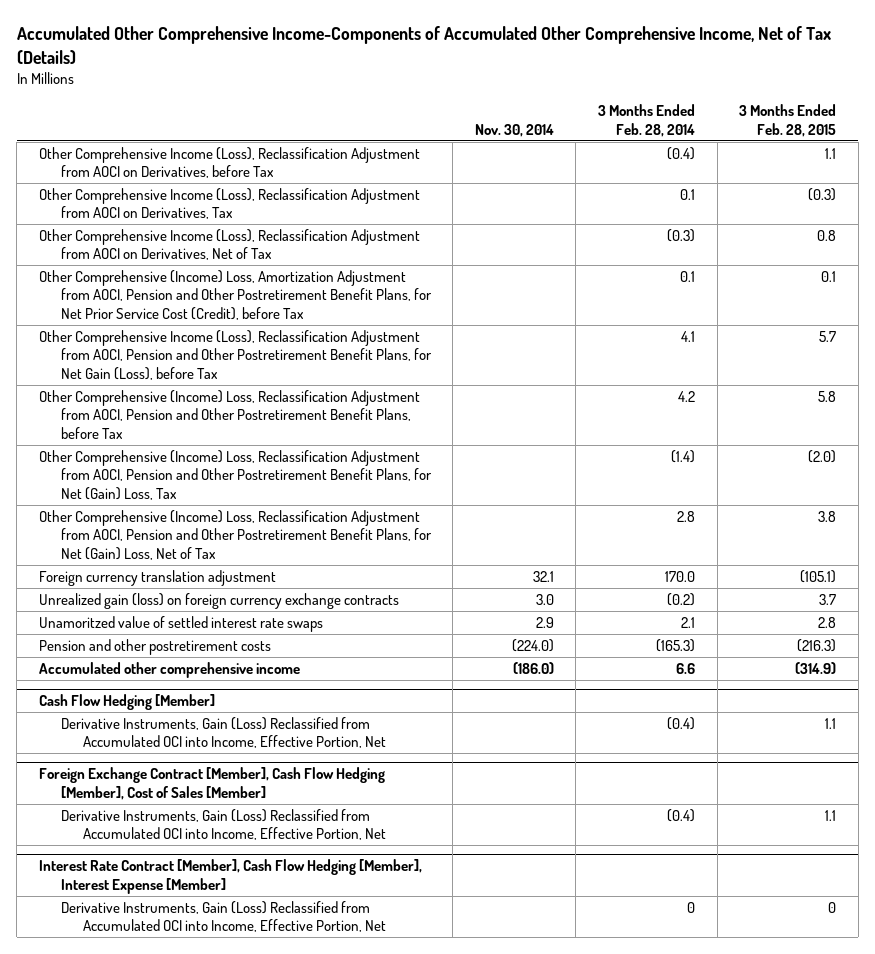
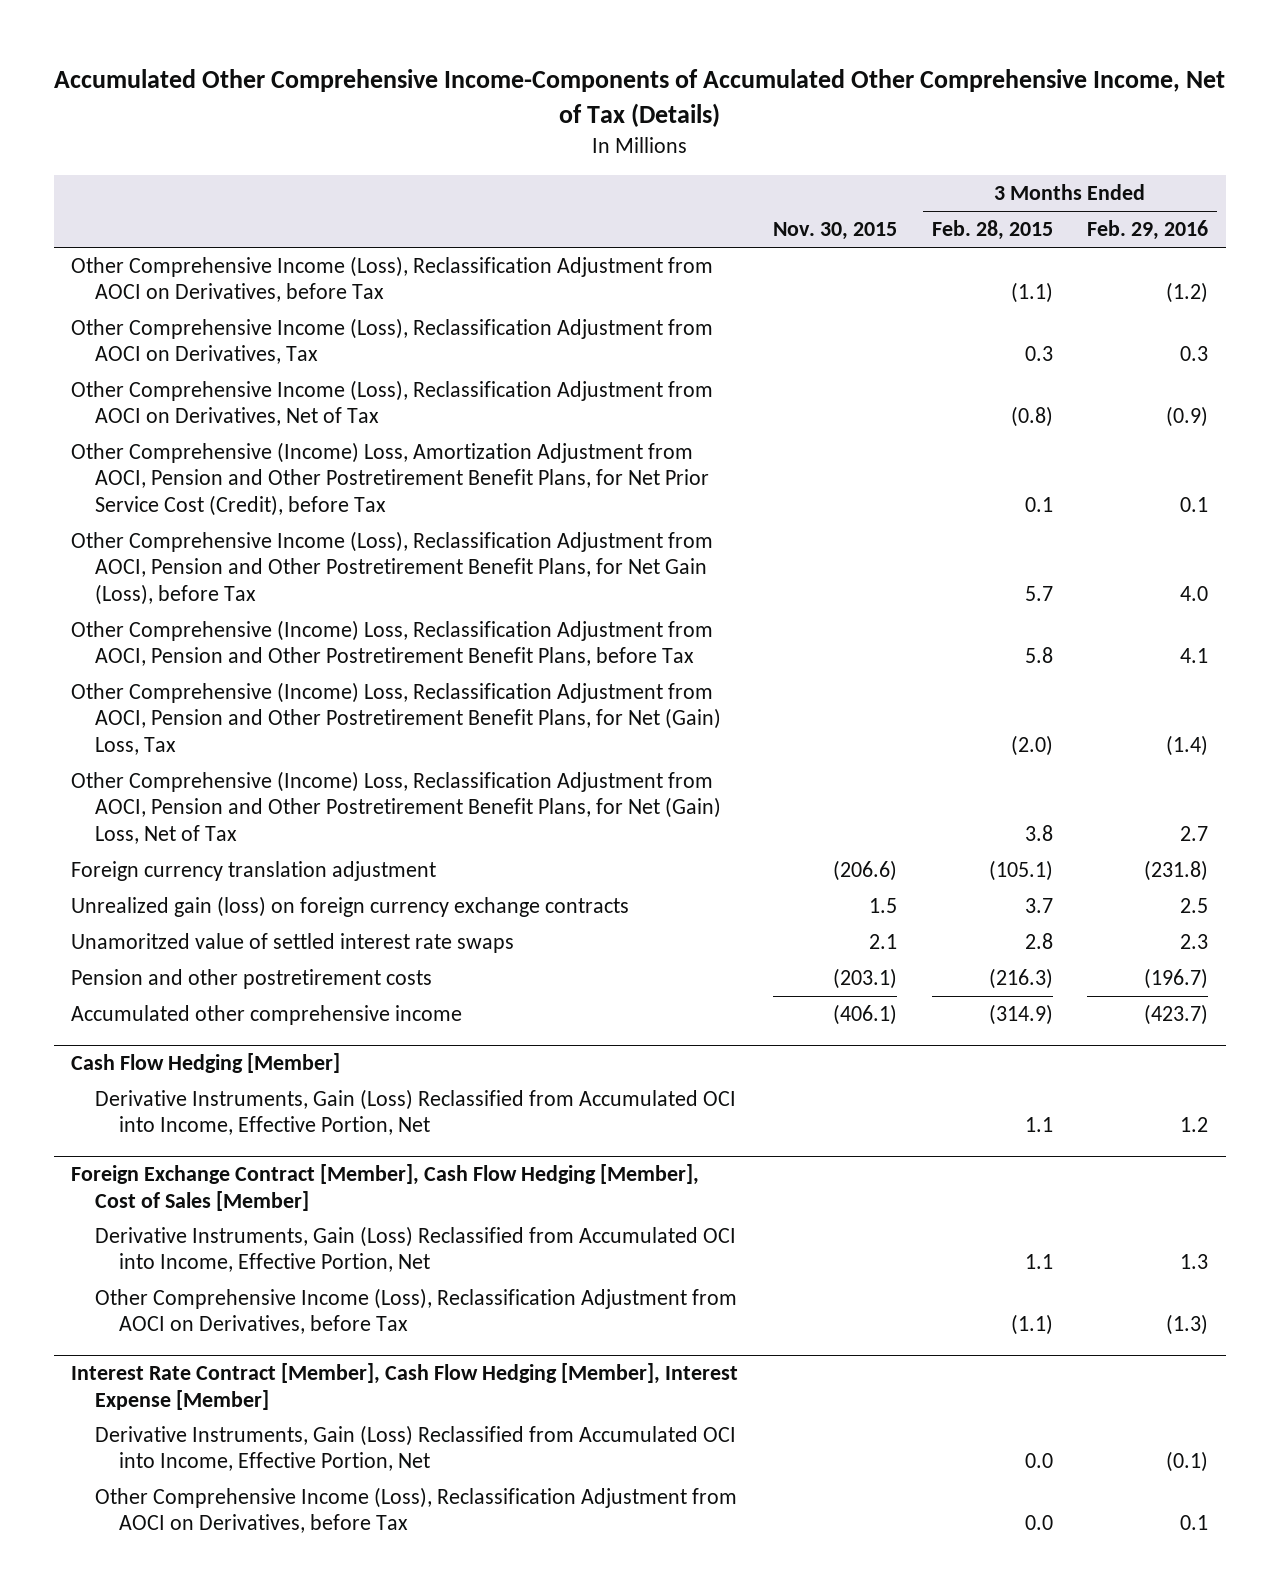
- | Nov. 30, 2014 | 3 Months Ended Feb. 28, 2014 | 3 Months Ended Feb. 28, 2015
+ | Nov. 30, 2015 | 3 Months Ended Feb. 28, 2015 | 3 Months Ended Feb. 29, 2016
- Other Comprehensive Income (Loss), Reclassification Adjustment from AOCI on Derivatives, before Tax | | (0.4) | 1.1
- Other Comprehensive Income (Loss), Reclassification Adjustment from AOCI on Derivatives, Tax | | 0.1 | (0.3)
- Other Comprehensive Income (Loss), Reclassification Adjustment from AOCI on Derivatives, Net of Tax | | (0.3) | 0.8
+ Other Comprehensive Income (Loss), Reclassification Adjustment from AOCI on Derivatives, before Tax | | (1.1) | (1.2)
+ Other Comprehensive Income (Loss), Reclassification Adjustment from AOCI on Derivatives, Tax | | 0.3 | 0.3
+ Other Comprehensive Income (Loss), Reclassification Adjustment from AOCI on Derivatives, Net of Tax | | (0.8) | (0.9)
@ Foreign Exchange Contract [Member], Cash Flow Hedging [Member], Cost of Sales [Member]
+ Other Comprehensive Income (Loss), Reclassification Adjustment from AOCI on Derivatives, before Tax | | (1.1) | (1.3)
@ Interest Rate Contract [Member], Cash Flow Hedging [Member], Interest Expense [Member]
- Derivative Instruments, Gain (Loss) Reclassified from Accumulated OCI into Income, Effective Portion, Net | | 0 | 0
+ Derivative Instruments, Gain (Loss) Reclassified from Accumulated OCI into Income, Effective Portion, Net | | 0.0 | (0.1)
+ Other Comprehensive Income (Loss), Reclassification Adjustment from AOCI on Derivatives, before Tax | | 0.0 | 0.1

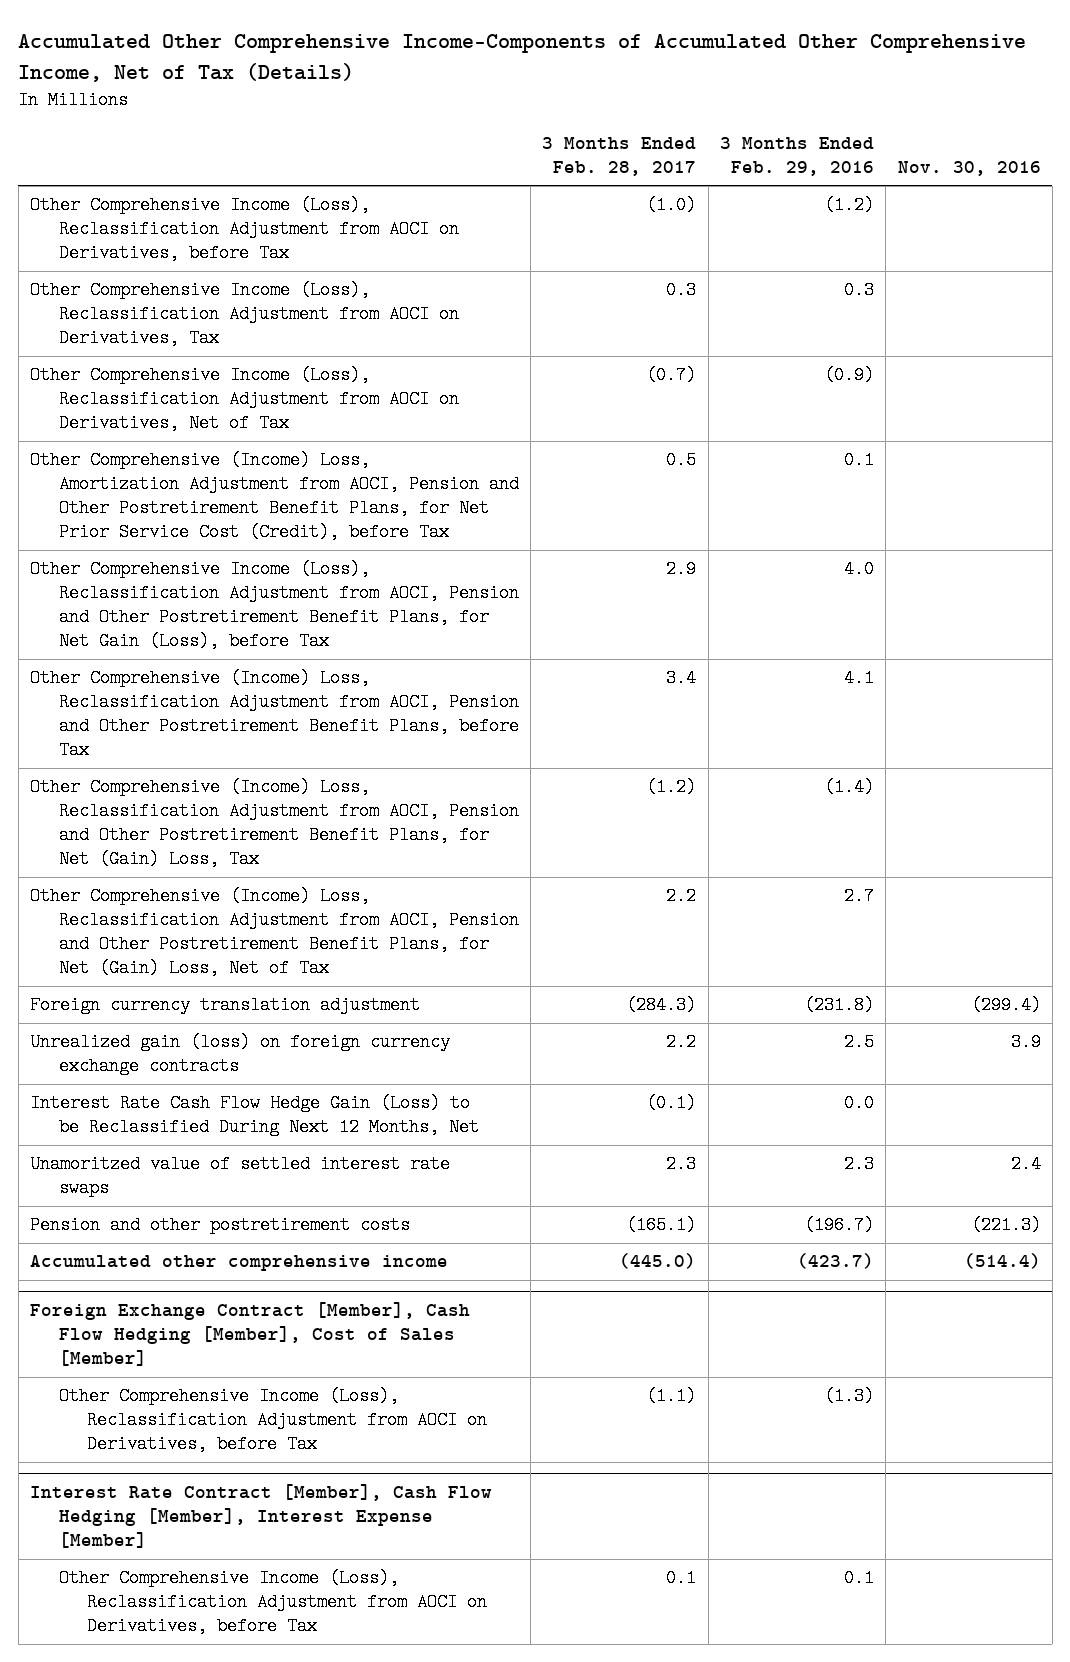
- | Nov. 30, 2015 | 3 Months Ended Feb. 28, 2015 | 3 Months Ended Feb. 29, 2016
+ | 3 Months Ended Feb. 28, 2017 | 3 Months Ended Feb. 29, 2016 | Nov. 30, 2016
+ Interest Rate Cash Flow Hedge Gain (Loss) to be Reclassified During Next 12 Months, Net | (0.1) | 0.0 |
- Cash Flow Hedging [Member]
- Derivative Instruments, Gain (Loss) Reclassified from Accumulated OCI into Income, Effective Portion, Net | | 1.1 | 1.2
@ Foreign Exchange Contract [Member], Cash Flow Hedging [Member], Cost of Sales [Member]
- Derivative Instruments, Gain (Loss) Reclassified from Accumulated OCI into Income, Effective Portion, Net | | 1.1 | 1.3
@ Interest Rate Contract [Member], Cash Flow Hedging [Member], Interest Expense [Member]
- Derivative Instruments, Gain (Loss) Reclassified from Accumulated OCI into Income, Effective Portion, Net | | 0.0 | (0.1)

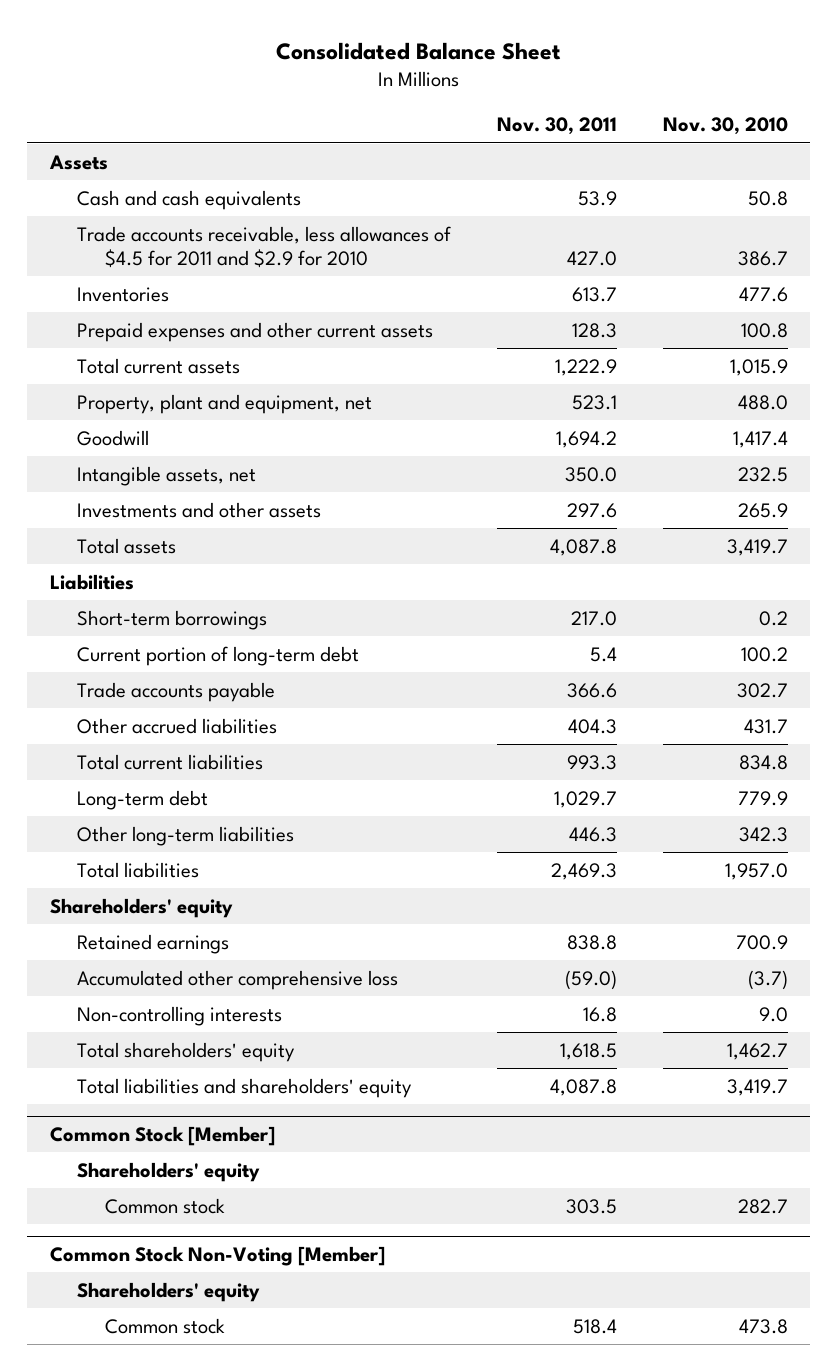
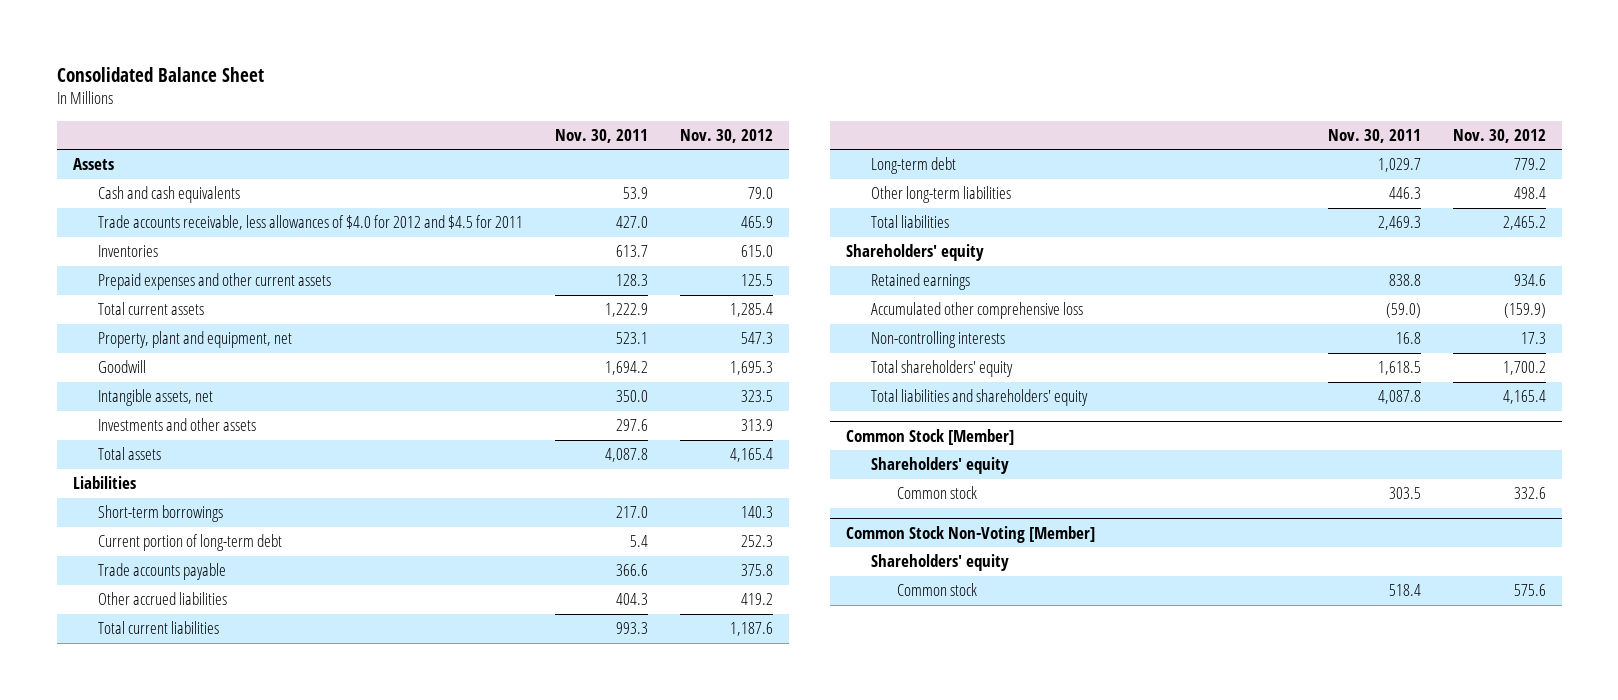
- | Nov. 30, 2011 | Nov. 30, 2010
+ | Nov. 30, 2011 | Nov. 30, 2012
- Trade accounts receivable, less allowances of $4.5 for 2011 and $2.9 for 2010 | 427.0 | 386.7
+ Trade accounts receivable, less allowances of $4.0 for 2012 and $4.5 for 2011 | 427.0 | 465.9

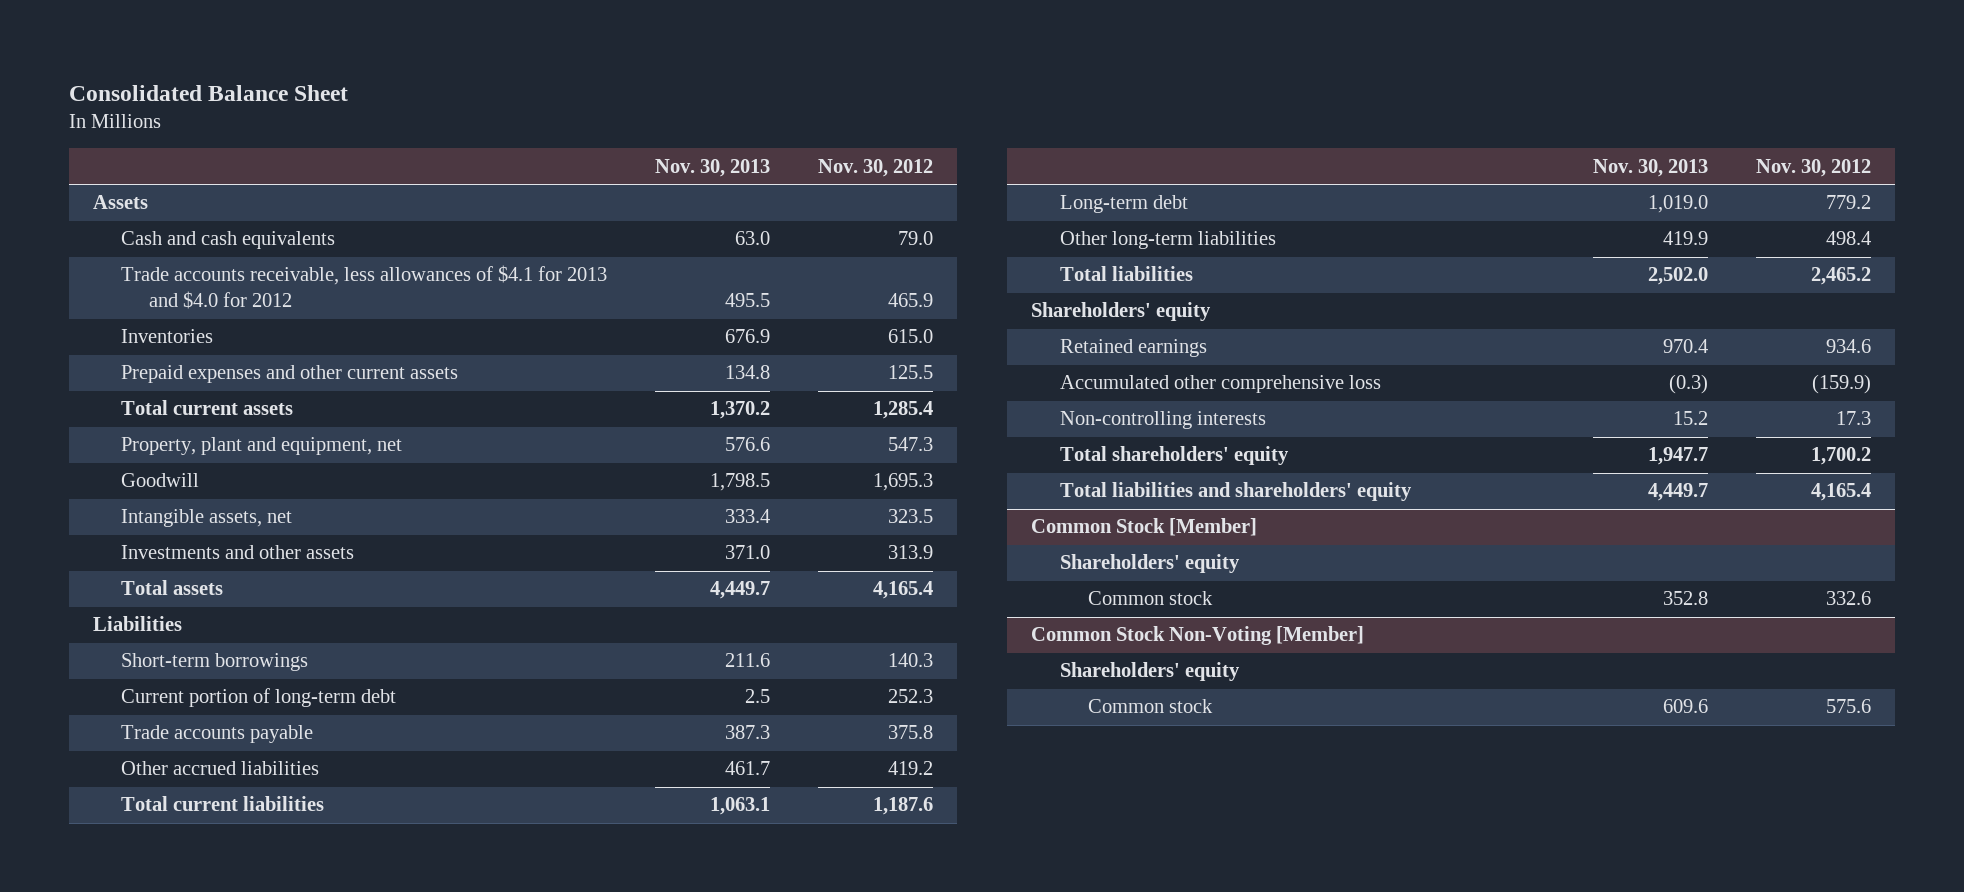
- | Nov. 30, 2011 | Nov. 30, 2012
+ | Nov. 30, 2013 | Nov. 30, 2012
- Trade accounts receivable, less allowances of $4.0 for 2012 and $4.5 for 2011 | 427.0 | 465.9
+ Trade accounts receivable, less allowances of $4.1 for 2013 and $4.0 for 2012 | 495.5 | 465.9

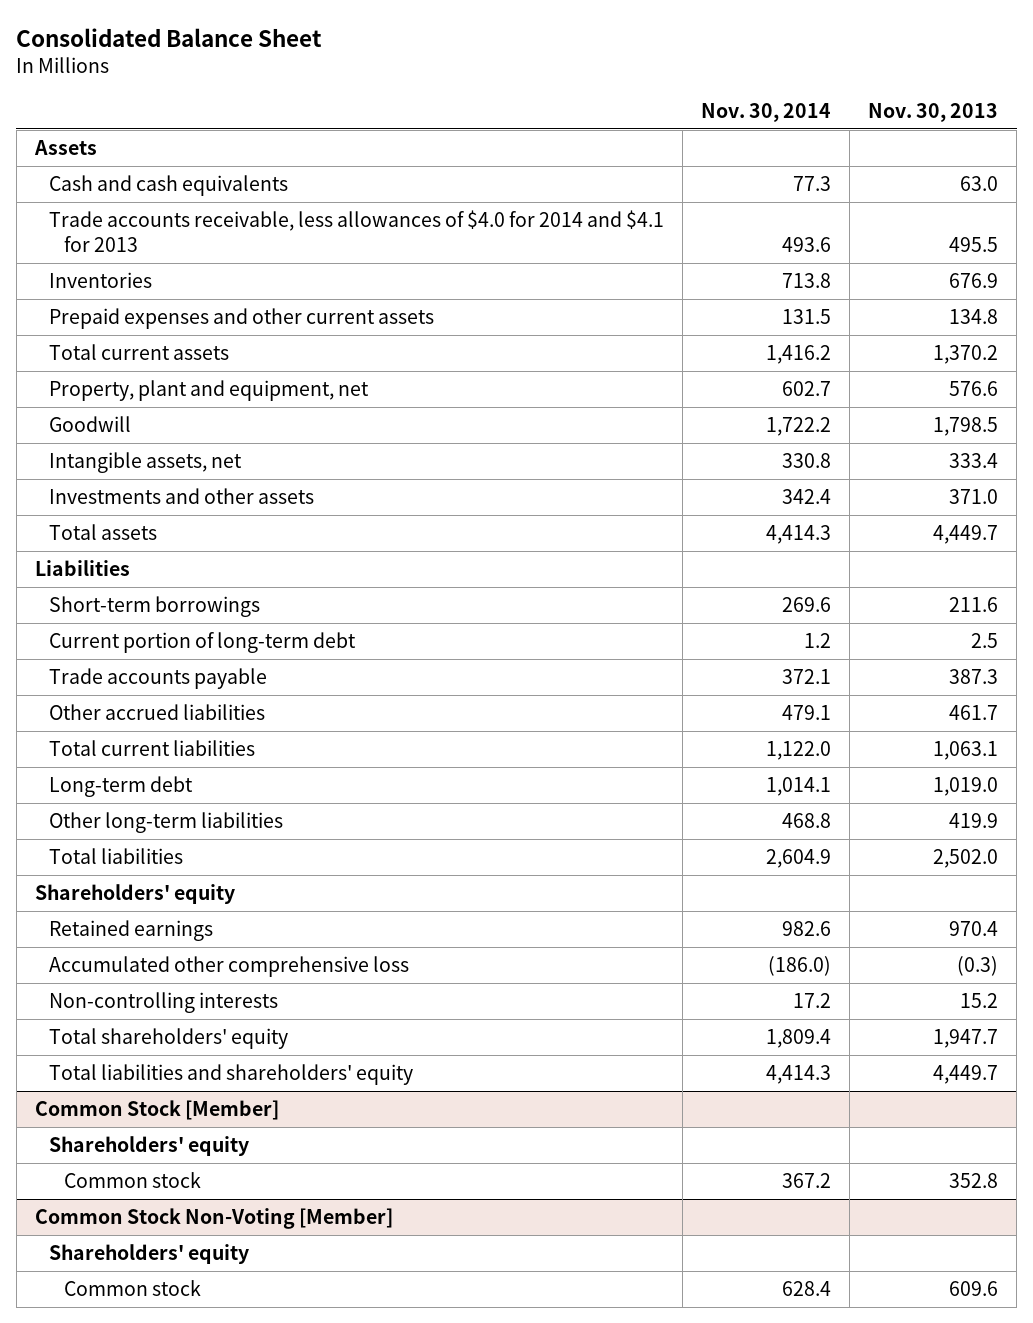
- | Nov. 30, 2013 | Nov. 30, 2012
+ | Nov. 30, 2014 | Nov. 30, 2013
- Trade accounts receivable, less allowances of $4.1 for 2013 and $4.0 for 2012 | 495.5 | 465.9
+ Trade accounts receivable, less allowances of $4.0 for 2014 and $4.1 for 2013 | 493.6 | 495.5

